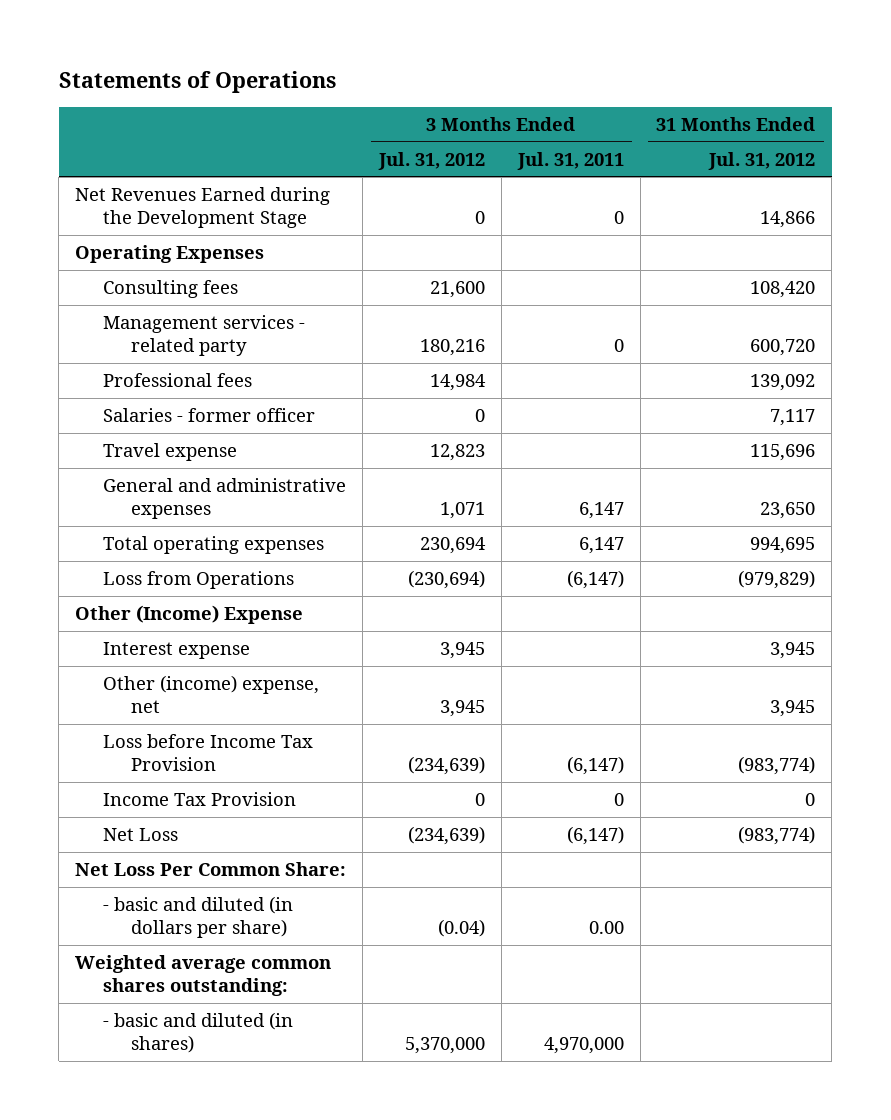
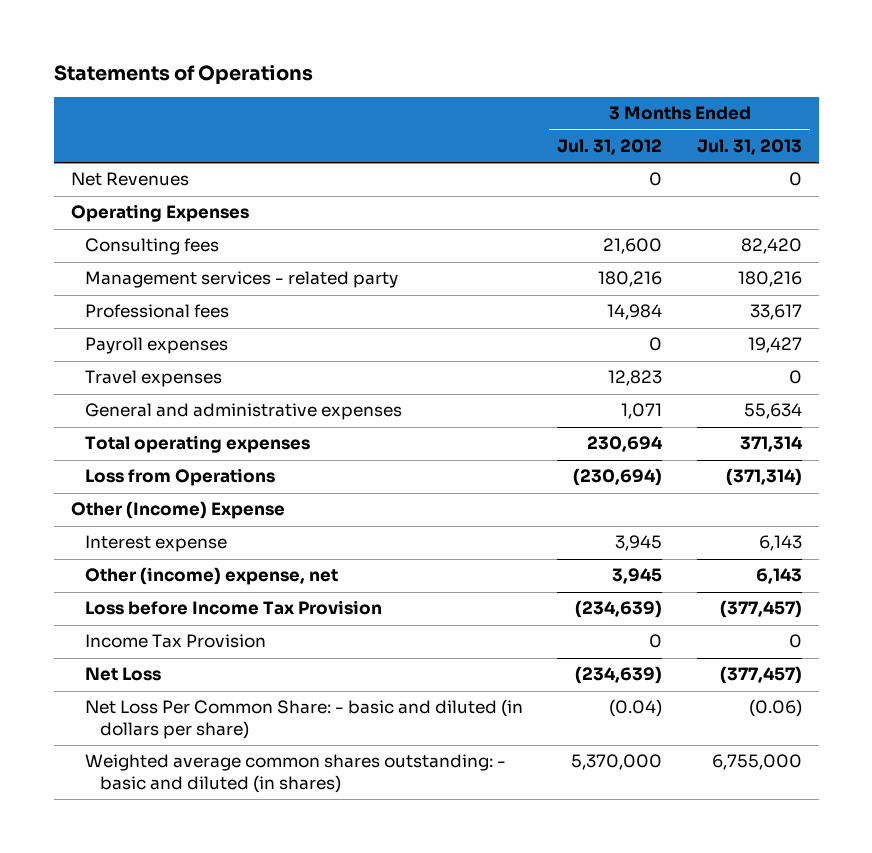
- | 3 Months Ended Jul. 31, 2012 | 3 Months Ended Jul. 31, 2011 | 31 Months Ended Jul. 31, 2012
+ | 3 Months Ended Jul. 31, 2012 | 3 Months Ended Jul. 31, 2013
- Net Revenues Earned during the Development Stage | 0 | 0 | 14,866
+ Net Revenues | 0 | 0
- Salaries - former officer | 0 | | 7,117
- Travel expense | 12,823 | | 115,696
+ Payroll expenses | 0 | 19,427
+ Travel expenses | 12,823 | 0
- Net Loss Per Common Share:
- - basic and diluted (in dollars per share) | (0.04) | 0.00 |
- Weighted average common shares outstanding:
- - basic and diluted (in shares) | 5,370,000 | 4,970,000 |
+ Net Loss Per Common Share: - basic and diluted (in dollars per share) | (0.04) | (0.06)
+ Weighted average common shares outstanding: - basic and diluted (in shares) | 5,370,000 | 6,755,000

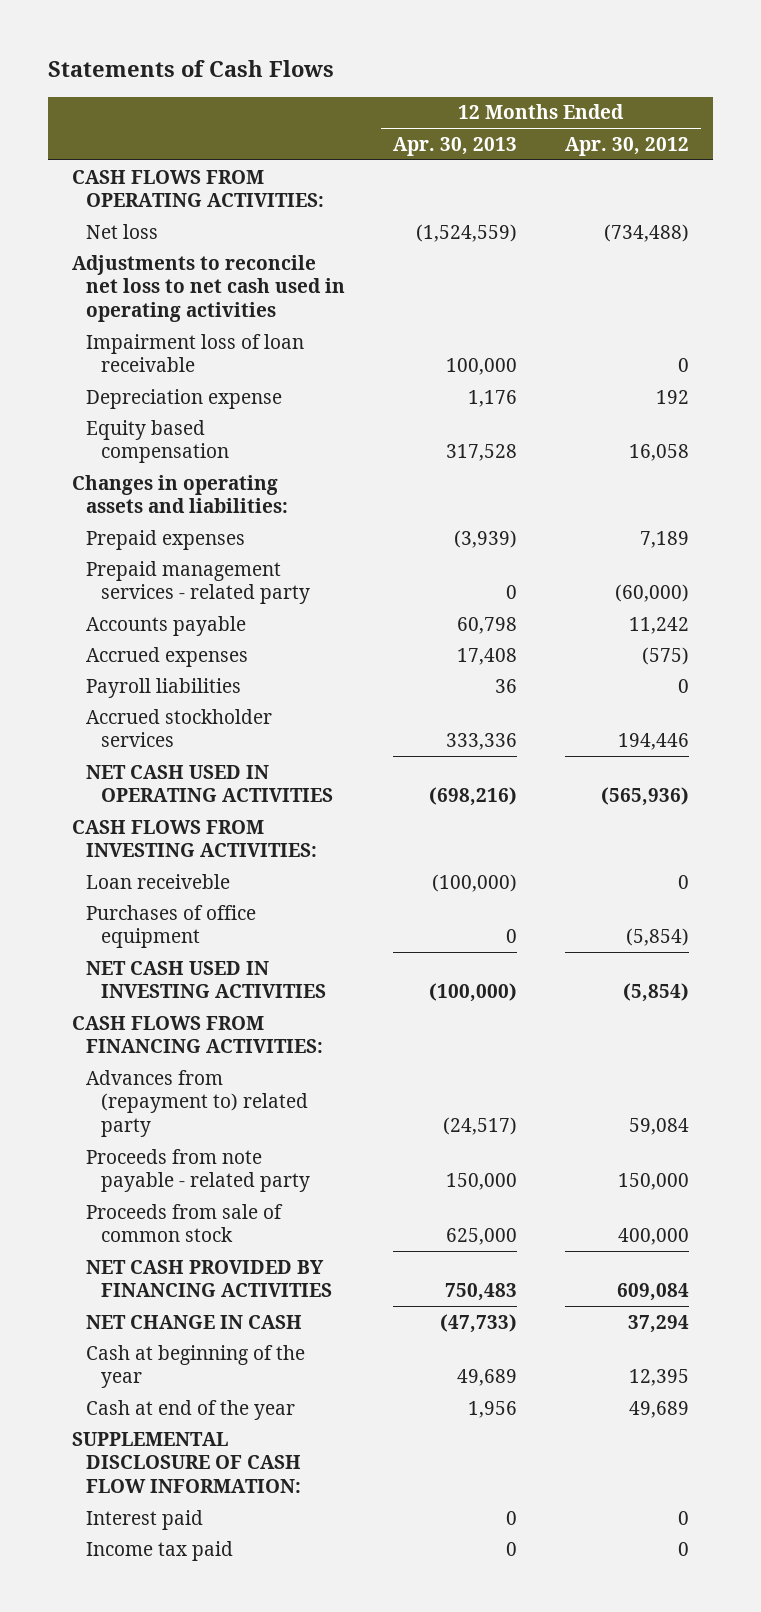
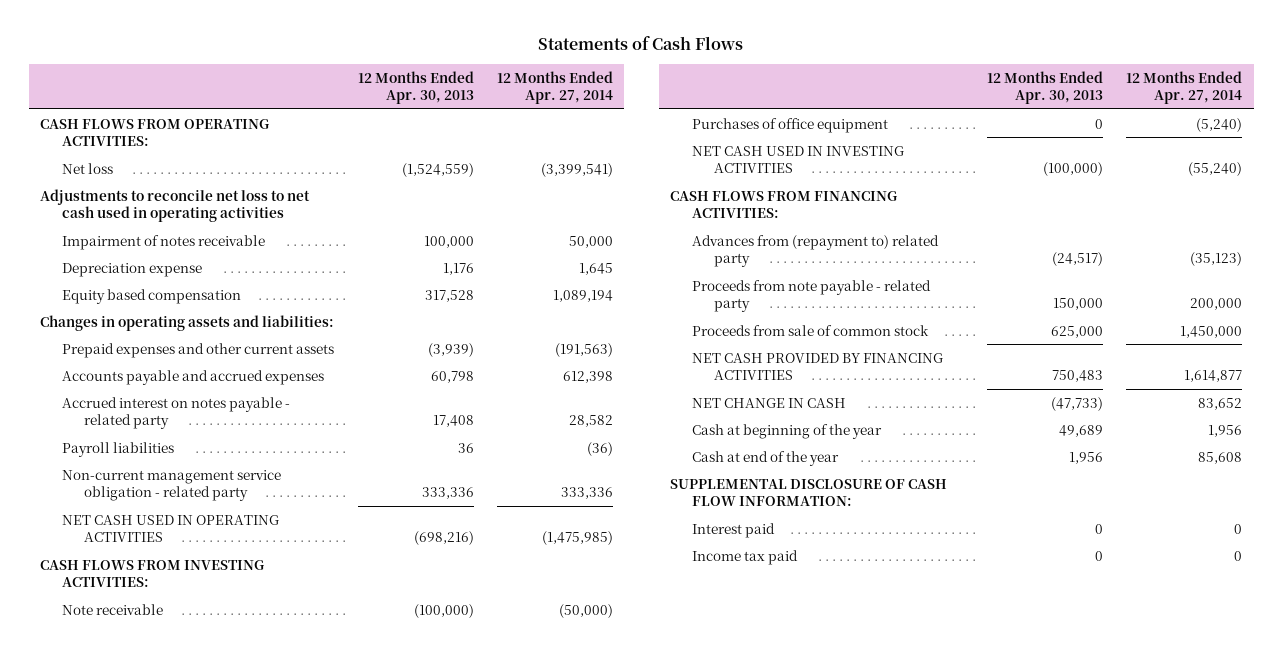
- | 12 Months Ended Apr. 30, 2013 | 12 Months Ended Apr. 30, 2012
+ | 12 Months Ended Apr. 30, 2013 | 12 Months Ended Apr. 27, 2014
- Impairment loss of loan receivable | 100,000 | 0
+ Impairment of notes receivable | 100,000 | 50,000
- Prepaid expenses | (3,939) | 7,189
- Prepaid management services - related party | 0 | (60,000)
- Accounts payable | 60,798 | 11,242
- Accrued expenses | 17,408 | (575)
+ Prepaid expenses and other current assets | (3,939) | (191,563)
+ Accounts payable and accrued expenses | 60,798 | 612,398
+ Accrued interest on notes payable - related party | 17,408 | 28,582
- Accrued stockholder services | 333,336 | 194,446
+ Non-current management service obligation - related party | 333,336 | 333,336
- Loan receiveble | (100,000) | 0
+ Note receivable | (100,000) | (50,000)

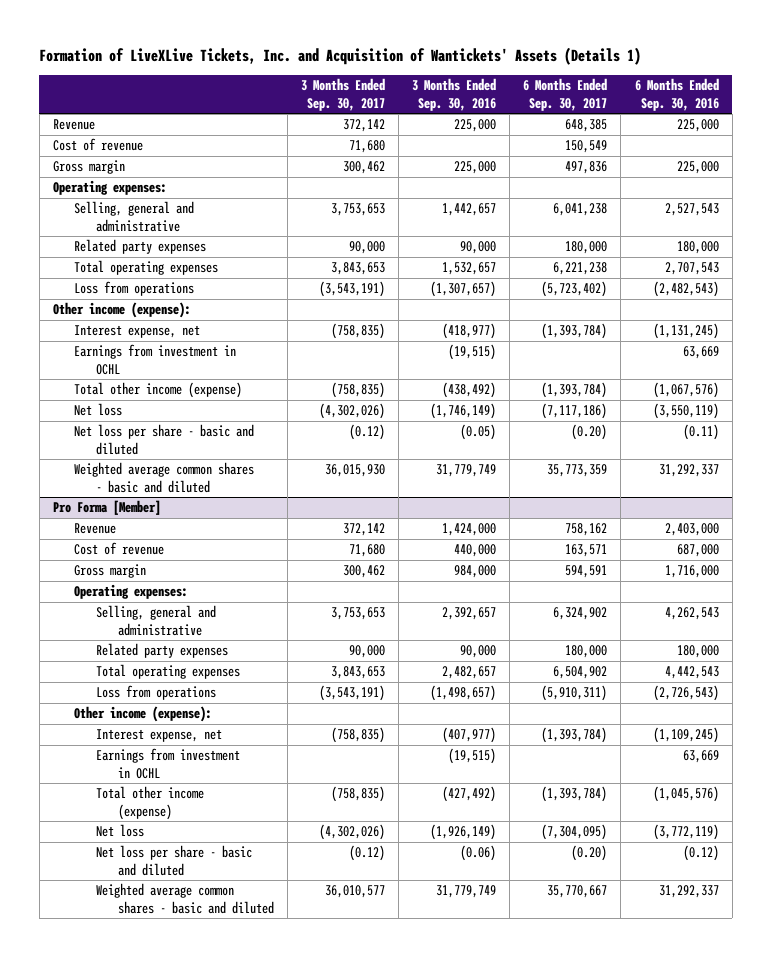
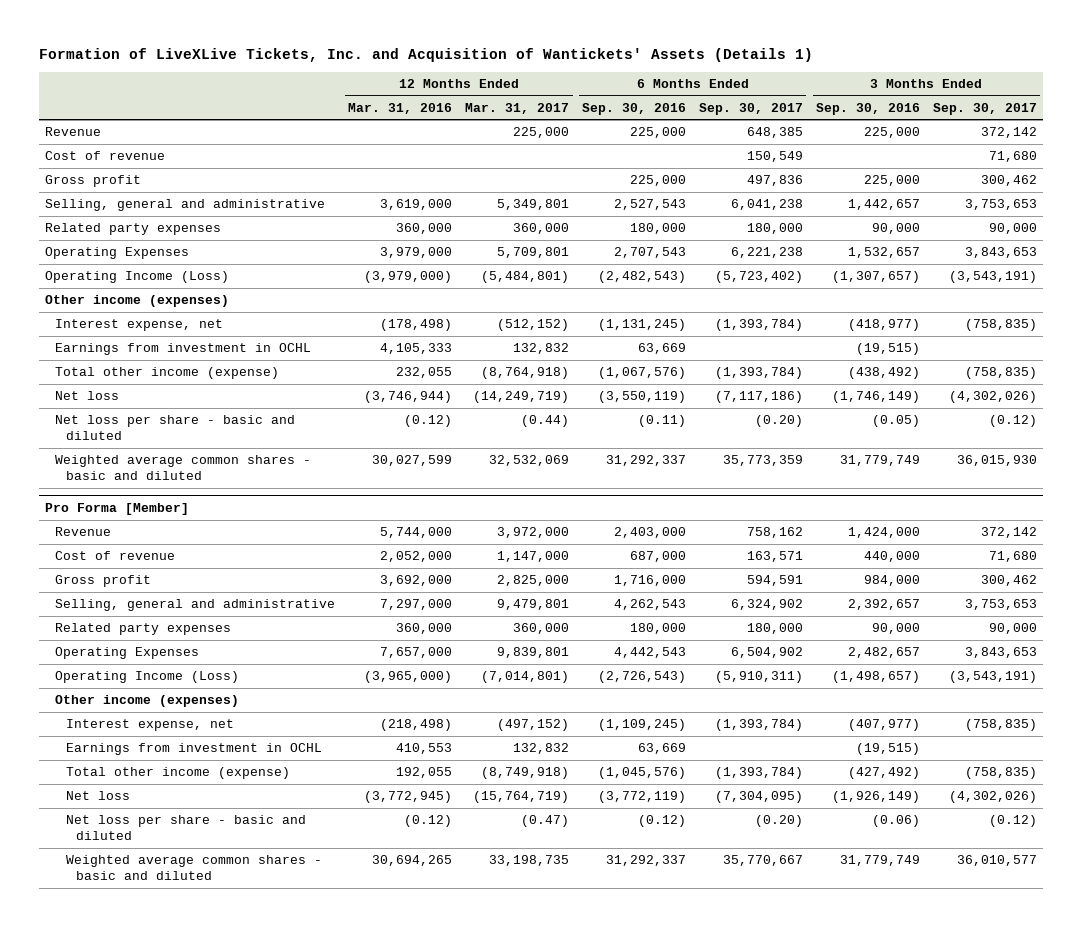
- | 3 Months Ended Sep. 30, 2017 | 3 Months Ended Sep. 30, 2016 | 6 Months Ended Sep. 30, 2017 | 6 Months Ended Sep. 30, 2016
+ | 12 Months Ended Mar. 31, 2016 | 12 Months Ended Mar. 31, 2017 | 6 Months Ended Sep. 30, 2016 | 6 Months Ended Sep. 30, 2017 | 3 Months Ended Sep. 30, 2016 | 3 Months Ended Sep. 30, 2017
- Gross margin | 300,462 | 225,000 | 497,836 | 225,000
- Operating expenses:
+ Gross profit | | | 225,000 | 497,836 | 225,000 | 300,462
- Total operating expenses | 3,843,653 | 1,532,657 | 6,221,238 | 2,707,543
- Loss from operations | (3,543,191) | (1,307,657) | (5,723,402) | (2,482,543)
- Other income (expense):
+ Operating Expenses | 3,979,000 | 5,709,801 | 2,707,543 | 6,221,238 | 1,532,657 | 3,843,653
+ Operating Income (Loss) | (3,979,000) | (5,484,801) | (2,482,543) | (5,723,402) | (1,307,657) | (3,543,191)
+ Other income (expenses)
@ Pro Forma [Member]
- Gross margin | 300,462 | 984,000 | 594,591 | 1,716,000
- Operating expenses:
+ Gross profit | 3,692,000 | 2,825,000 | 1,716,000 | 594,591 | 984,000 | 300,462
- Total operating expenses | 3,843,653 | 2,482,657 | 6,504,902 | 4,442,543
- Loss from operations | (3,543,191) | (1,498,657) | (5,910,311) | (2,726,543)
- Other income (expense):
+ Operating Expenses | 7,657,000 | 9,839,801 | 4,442,543 | 6,504,902 | 2,482,657 | 3,843,653
+ Operating Income (Loss) | (3,965,000) | (7,014,801) | (2,726,543) | (5,910,311) | (1,498,657) | (3,543,191)
+ Other income (expenses)

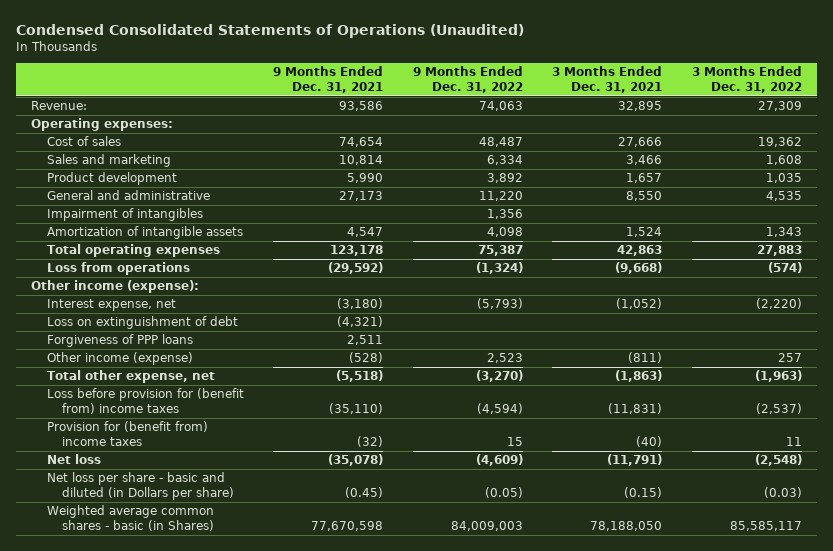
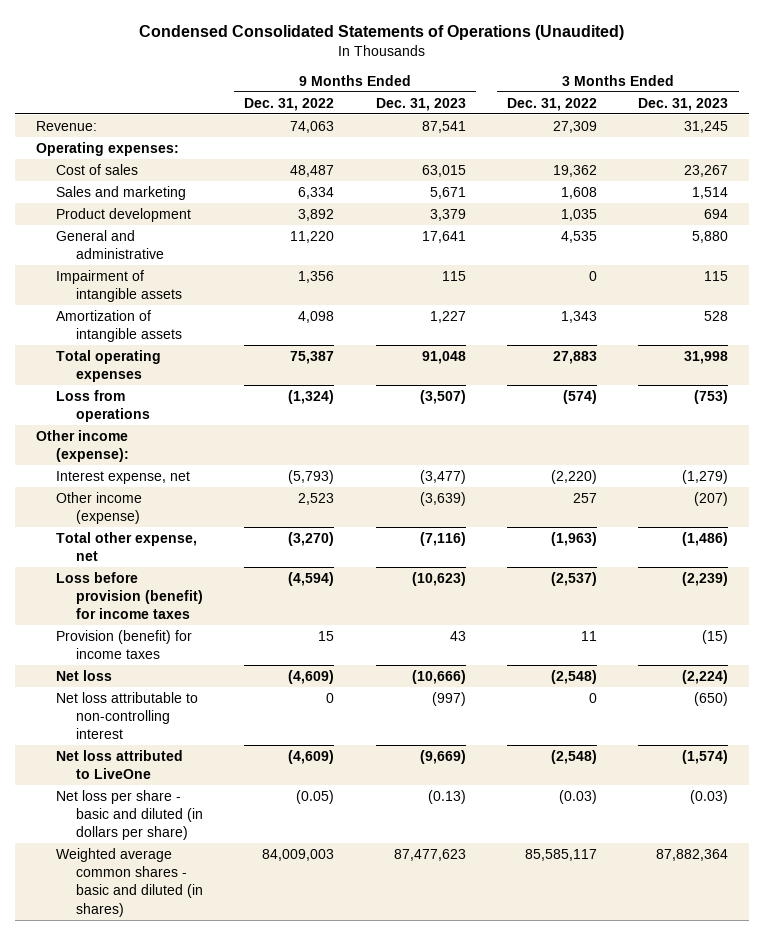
- | 9 Months Ended Dec. 31, 2021 | 9 Months Ended Dec. 31, 2022 | 3 Months Ended Dec. 31, 2021 | 3 Months Ended Dec. 31, 2022
+ | 9 Months Ended Dec. 31, 2022 | 9 Months Ended Dec. 31, 2023 | 3 Months Ended Dec. 31, 2022 | 3 Months Ended Dec. 31, 2023
- Impairment of intangibles | | 1,356 | |
+ Impairment of intangible assets | 1,356 | 115 | 0 | 115
- Loss on extinguishment of debt | (4,321) | | |
- Forgiveness of PPP loans | 2,511 | | |
- Loss before provision for (benefit from) income taxes | (35,110) | (4,594) | (11,831) | (2,537)
- Provision for (benefit from) income taxes | (32) | 15 | (40) | 11
+ Loss before provision (benefit) for income taxes | (4,594) | (10,623) | (2,537) | (2,239)
+ Provision (benefit) for income taxes | 15 | 43 | 11 | (15)
- Net loss per share - basic and diluted (in Dollars per share) | (0.45) | (0.05) | (0.15) | (0.03)
- Weighted average common shares - basic (in Shares) | 77,670,598 | 84,009,003 | 78,188,050 | 85,585,117
+ Net loss attributable to non-controlling interest | 0 | (997) | 0 | (650)
+ Net loss attributed to LiveOne | (4,609) | (9,669) | (2,548) | (1,574)
+ Net loss per share - basic and diluted (in dollars per share) | (0.05) | (0.13) | (0.03) | (0.03)
+ Weighted average common shares - basic and diluted (in shares) | 84,009,003 | 87,477,623 | 85,585,117 | 87,882,364

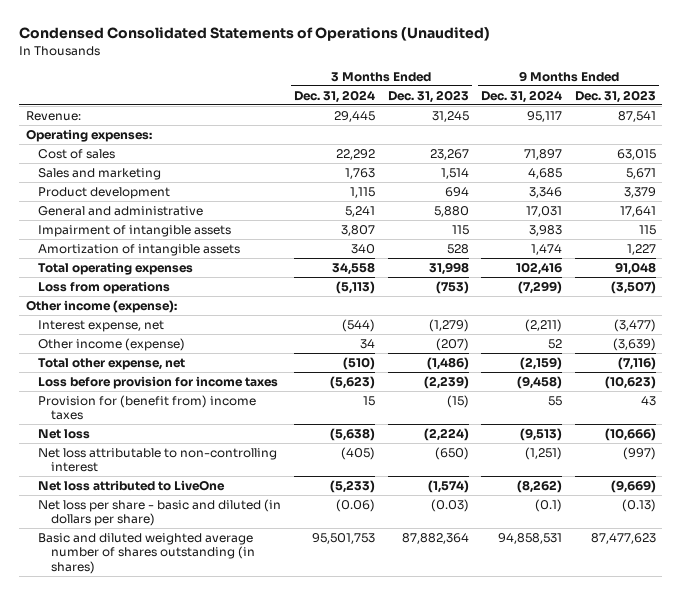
- | 9 Months Ended Dec. 31, 2022 | 9 Months Ended Dec. 31, 2023 | 3 Months Ended Dec. 31, 2022 | 3 Months Ended Dec. 31, 2023
+ | 3 Months Ended Dec. 31, 2024 | 3 Months Ended Dec. 31, 2023 | 9 Months Ended Dec. 31, 2024 | 9 Months Ended Dec. 31, 2023
- Loss before provision (benefit) for income taxes | (4,594) | (10,623) | (2,537) | (2,239)
- Provision (benefit) for income taxes | 15 | 43 | 11 | (15)
+ Loss before provision for income taxes | (5,623) | (2,239) | (9,458) | (10,623)
+ Provision for (benefit from) income taxes | 15 | (15) | 55 | 43
- Weighted average common shares - basic and diluted (in shares) | 84,009,003 | 87,477,623 | 85,585,117 | 87,882,364
+ Basic and diluted weighted average number of shares outstanding (in shares) | 95,501,753 | 87,882,364 | 94,858,531 | 87,477,623

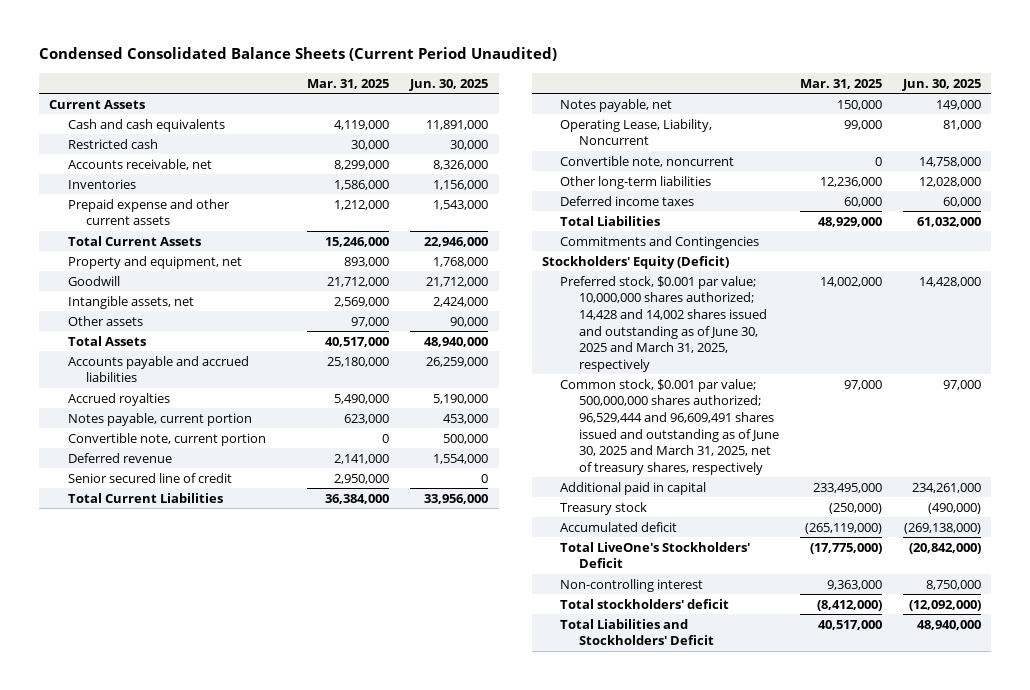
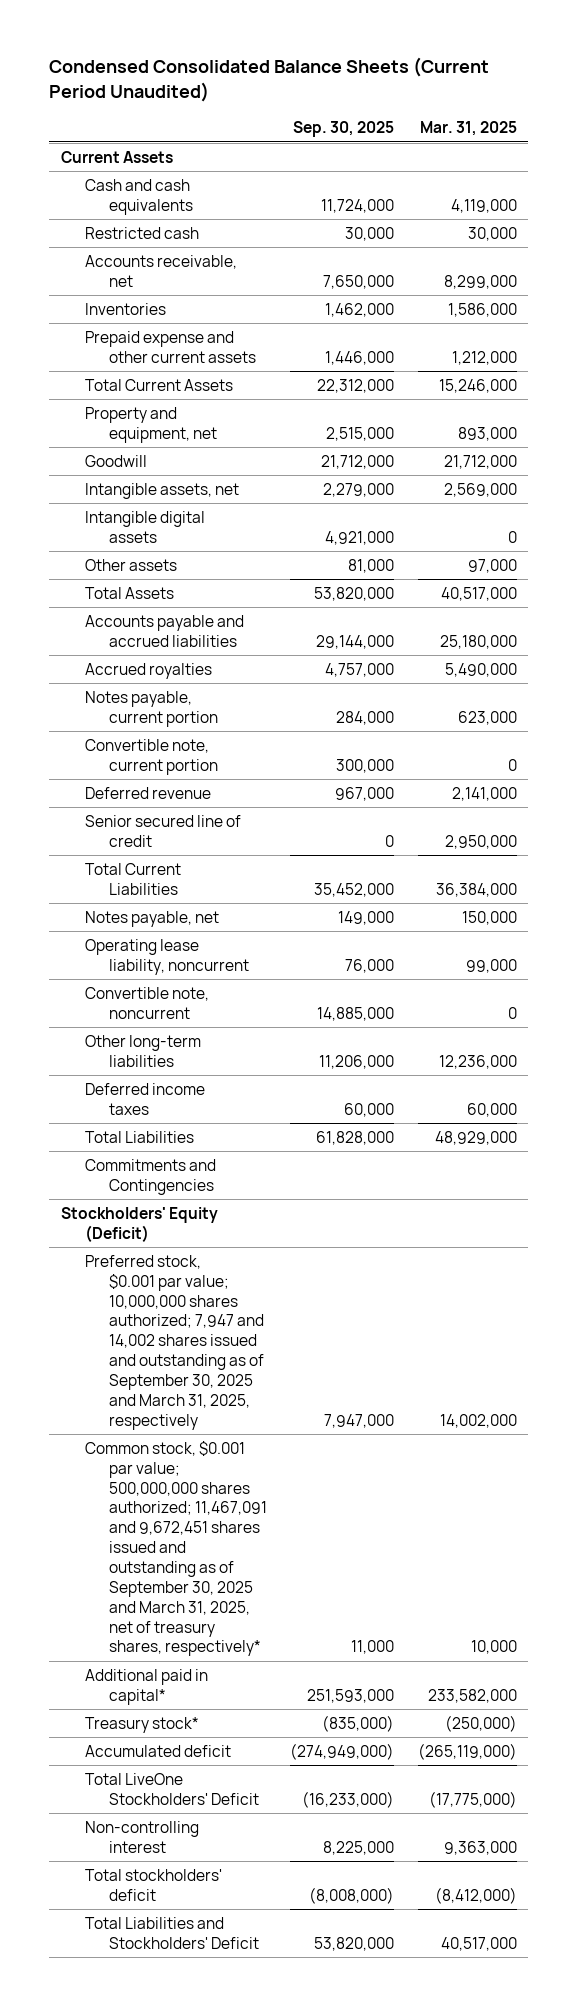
- | Mar. 31, 2025 | Jun. 30, 2025
+ | Sep. 30, 2025 | Mar. 31, 2025
+ Intangible digital assets | 4,921,000 | 0
- Operating Lease, Liability, Noncurrent | 99,000 | 81,000
+ Operating lease liability, noncurrent | 76,000 | 99,000
- Preferred stock, $0.001 par value; 10,000,000 shares authorized; 14,428 and 14,002 shares issued and outstanding as of June 30, 2025 and March 31, 2025, respectively | 14,002,000 | 14,428,000
- Common stock, $0.001 par value; 500,000,000 shares authorized; 96,529,444 and 96,609,491 shares issued and outstanding as of June 30, 2025 and March 31, 2025, net of treasury shares, respectively | 97,000 | 97,000
- Additional paid in capital | 233,495,000 | 234,261,000
- Treasury stock | (250,000) | (490,000)
+ Preferred stock, $0.001 par value; 10,000,000 shares authorized; 7,947 and 14,002 shares issued and outstanding as of September 30, 2025 and March 31, 2025, respectively | 7,947,000 | 14,002,000
+ Common stock, $0.001 par value; 500,000,000 shares authorized; 11,467,091 and 9,672,451 shares issued and outstanding as of September 30, 2025 and March 31, 2025, net of treasury shares, respectively* | 11,000 | 10,000
+ Additional paid in capital* | 251,593,000 | 233,582,000
+ Treasury stock* | (835,000) | (250,000)
- Total LiveOne's Stockholders' Deficit | (17,775,000) | (20,842,000)
+ Total LiveOne Stockholders' Deficit | (16,233,000) | (17,775,000)

